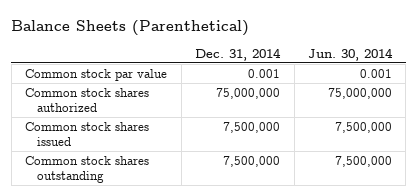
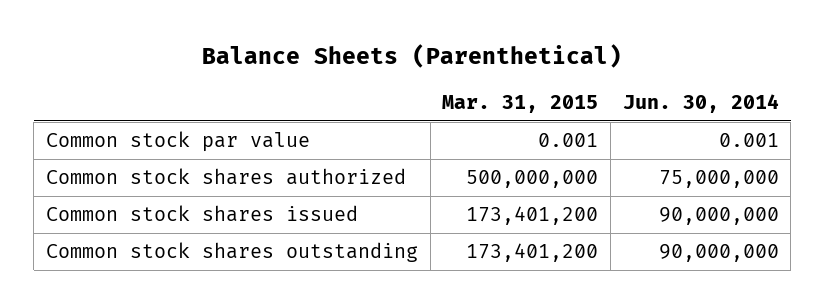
- | Dec. 31, 2014 | Jun. 30, 2014
+ | Mar. 31, 2015 | Jun. 30, 2014
- Common stock shares issued | 7,500,000 | 7,500,000
- Common stock shares outstanding | 7,500,000 | 7,500,000
+ Common stock shares issued | 173,401,200 | 90,000,000
+ Common stock shares outstanding | 173,401,200 | 90,000,000

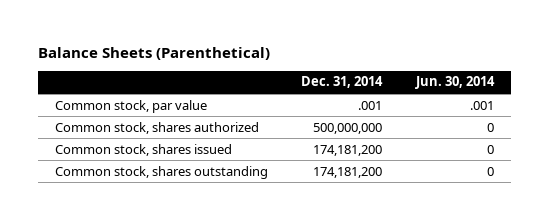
- | Mar. 31, 2015 | Jun. 30, 2014
+ | Dec. 31, 2014 | Jun. 30, 2014
- Common stock par value | 0.001 | 0.001
- Common stock shares authorized | 500,000,000 | 75,000,000
- Common stock shares issued | 173,401,200 | 90,000,000
- Common stock shares outstanding | 173,401,200 | 90,000,000
+ Common stock, par value | .001 | .001
+ Common stock, shares authorized | 500,000,000 | 0
+ Common stock, shares issued | 174,181,200 | 0
+ Common stock, shares outstanding | 174,181,200 | 0

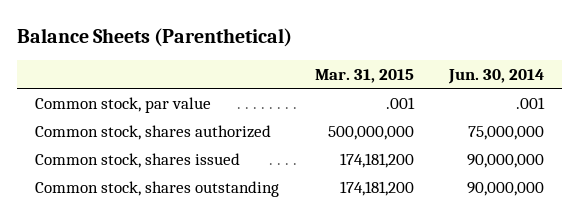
- | Dec. 31, 2014 | Jun. 30, 2014
+ | Mar. 31, 2015 | Jun. 30, 2014
- Common stock, shares authorized | 500,000,000 | 0
- Common stock, shares issued | 174,181,200 | 0
- Common stock, shares outstanding | 174,181,200 | 0
+ Common stock, shares authorized | 500,000,000 | 75,000,000
+ Common stock, shares issued | 174,181,200 | 90,000,000
+ Common stock, shares outstanding | 174,181,200 | 90,000,000

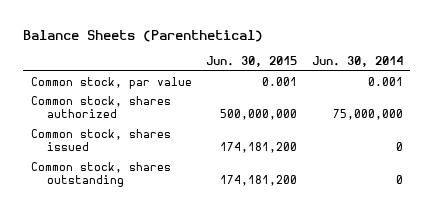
- | Mar. 31, 2015 | Jun. 30, 2014
+ | Jun. 30, 2015 | Jun. 30, 2014
- Common stock, par value | .001 | .001
+ Common stock, par value | 0.001 | 0.001
- Common stock, shares issued | 174,181,200 | 90,000,000
- Common stock, shares outstanding | 174,181,200 | 90,000,000
+ Common stock, shares issued | 174,181,200 | 0
+ Common stock, shares outstanding | 174,181,200 | 0

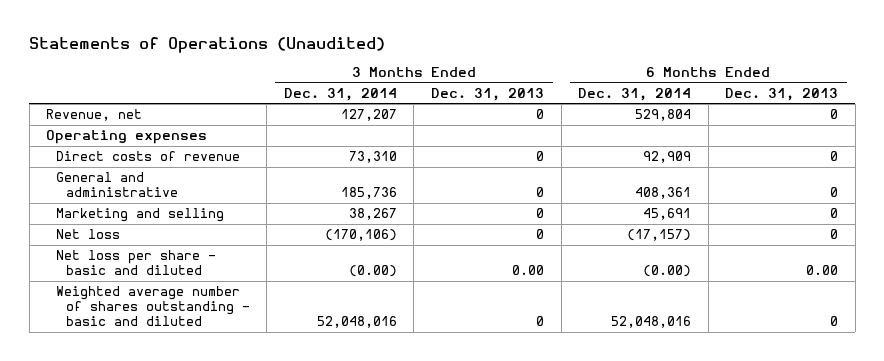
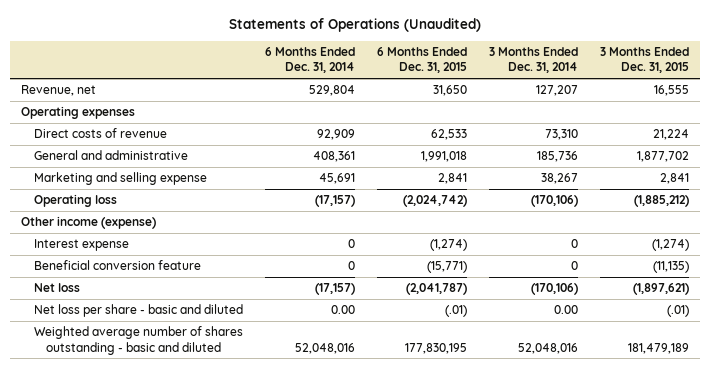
- | 3 Months Ended Dec. 31, 2014 | 3 Months Ended Dec. 31, 2013 | 6 Months Ended Dec. 31, 2014 | 6 Months Ended Dec. 31, 2013
+ | 6 Months Ended Dec. 31, 2014 | 6 Months Ended Dec. 31, 2015 | 3 Months Ended Dec. 31, 2014 | 3 Months Ended Dec. 31, 2015
- Marketing and selling | 38,267 | 0 | 45,691 | 0
+ Marketing and selling expense | 45,691 | 2,841 | 38,267 | 2,841
+ Operating loss | (17,157) | (2,024,742) | (170,106) | (1,885,212)
+ Other income (expense)
+ Interest expense | 0 | (1,274) | 0 | (1,274)
+ Beneficial conversion feature | 0 | (15,771) | 0 | (11,135)
- Net loss per share - basic and diluted | (0.00) | 0.00 | (0.00) | 0.00
+ Net loss per share - basic and diluted | 0.00 | (.01) | 0.00 | (.01)

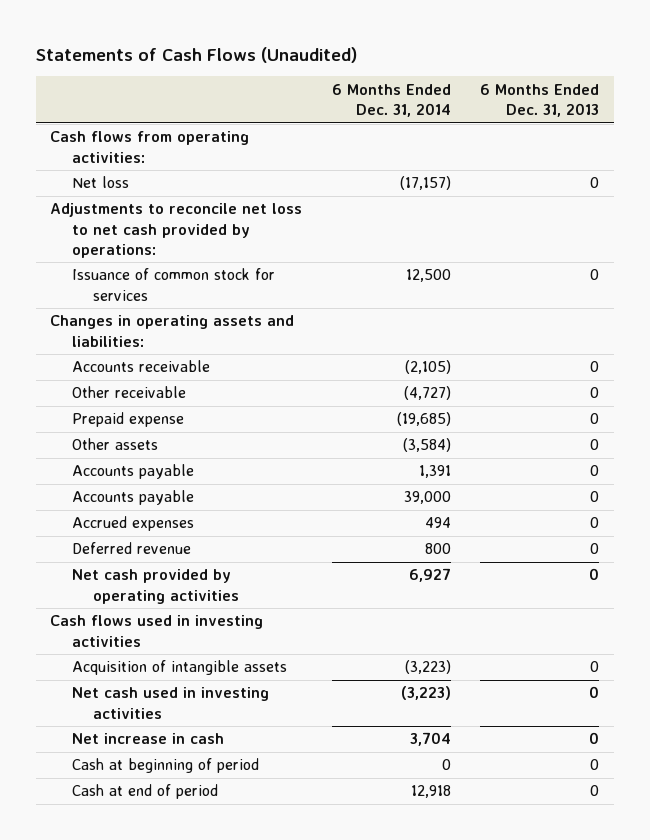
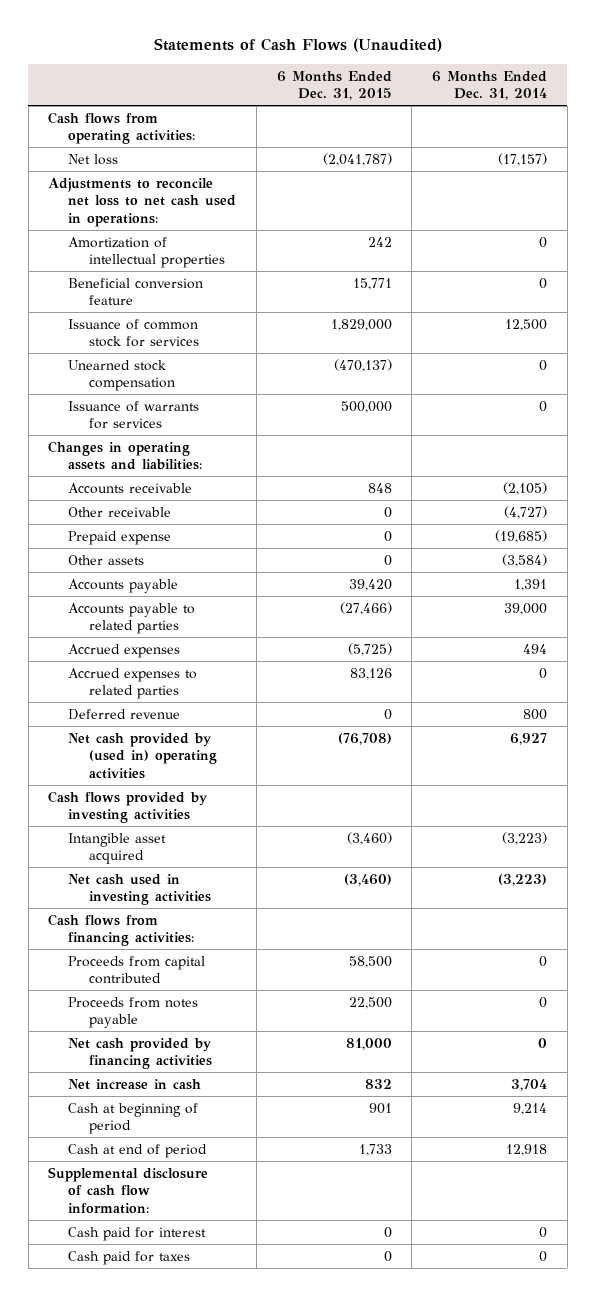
- | 6 Months Ended Dec. 31, 2014 | 6 Months Ended Dec. 31, 2013
+ | 6 Months Ended Dec. 31, 2015 | 6 Months Ended Dec. 31, 2014
- Adjustments to reconcile net loss to net cash provided by operations:
+ Adjustments to reconcile net loss to net cash used in operations:
+ Amortization of intellectual properties | 242 | 0
+ Beneficial conversion feature | 15,771 | 0
+ Unearned stock compensation | (470,137) | 0
+ Issuance of warrants for services | 500,000 | 0
- Accounts payable | 39,000 | 0
+ Accounts payable to related parties | (27,466) | 39,000
+ Accrued expenses to related parties | 83,126 | 0
- Net cash provided by operating activities | 6,927 | 0
- Cash flows used in investing activities
- Acquisition of intangible assets | (3,223) | 0
+ Net cash provided by (used in) operating activities | (76,708) | 6,927
+ Cash flows provided by investing activities
+ Intangible asset acquired | (3,460) | (3,223)
+ Cash flows from financing activities:
+ Proceeds from capital contributed | 58,500 | 0
+ Proceeds from notes payable | 22,500 | 0
+ Net cash provided by financing activities | 81,000 | 0
- Cash at beginning of period | 0 | 0
+ Cash at beginning of period | 901 | 9,214
+ Supplemental disclosure of cash flow information:
+ Cash paid for interest | 0 | 0
+ Cash paid for taxes | 0 | 0

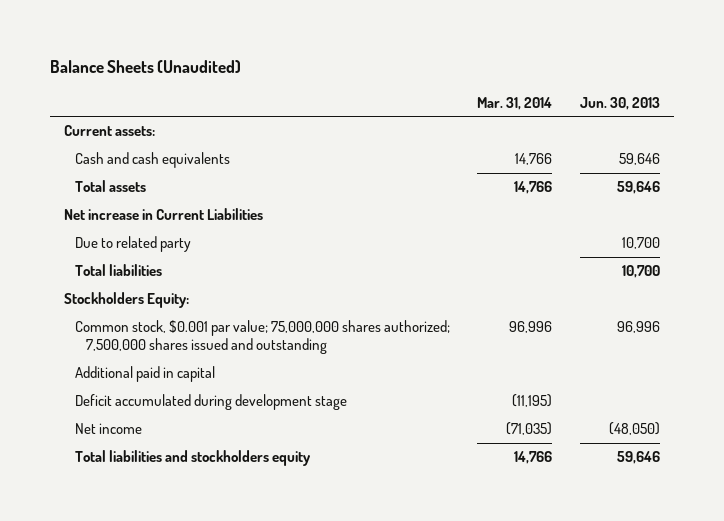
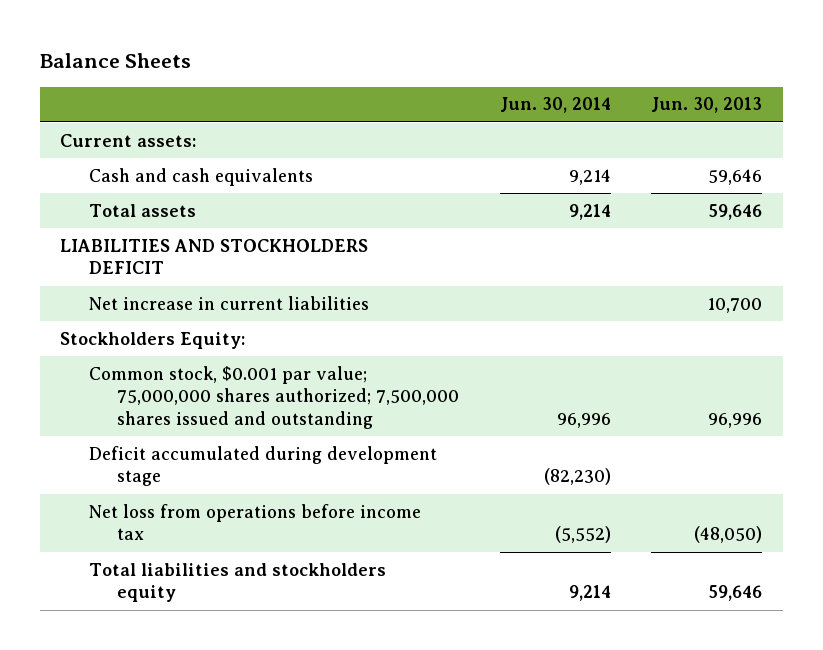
- Balance Sheets (Unaudited)
+ Balance Sheets
- | Mar. 31, 2014 | Jun. 30, 2013
+ | Jun. 30, 2014 | Jun. 30, 2013
- Net increase in Current Liabilities
- Due to related party | | 10,700
- Total liabilities | | 10,700
+ LIABILITIES AND STOCKHOLDERS DEFICIT
+ Net increase in current liabilities | | 10,700
- Additional paid in capital
- Net income | (71,035) | (48,050)
+ Net loss from operations before income tax | (5,552) | (48,050)

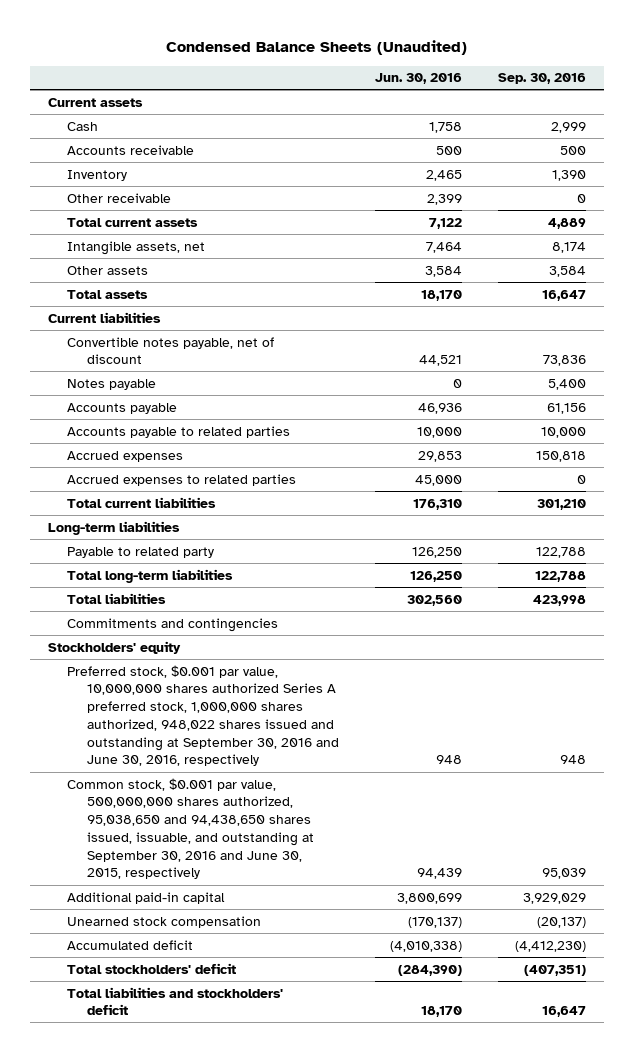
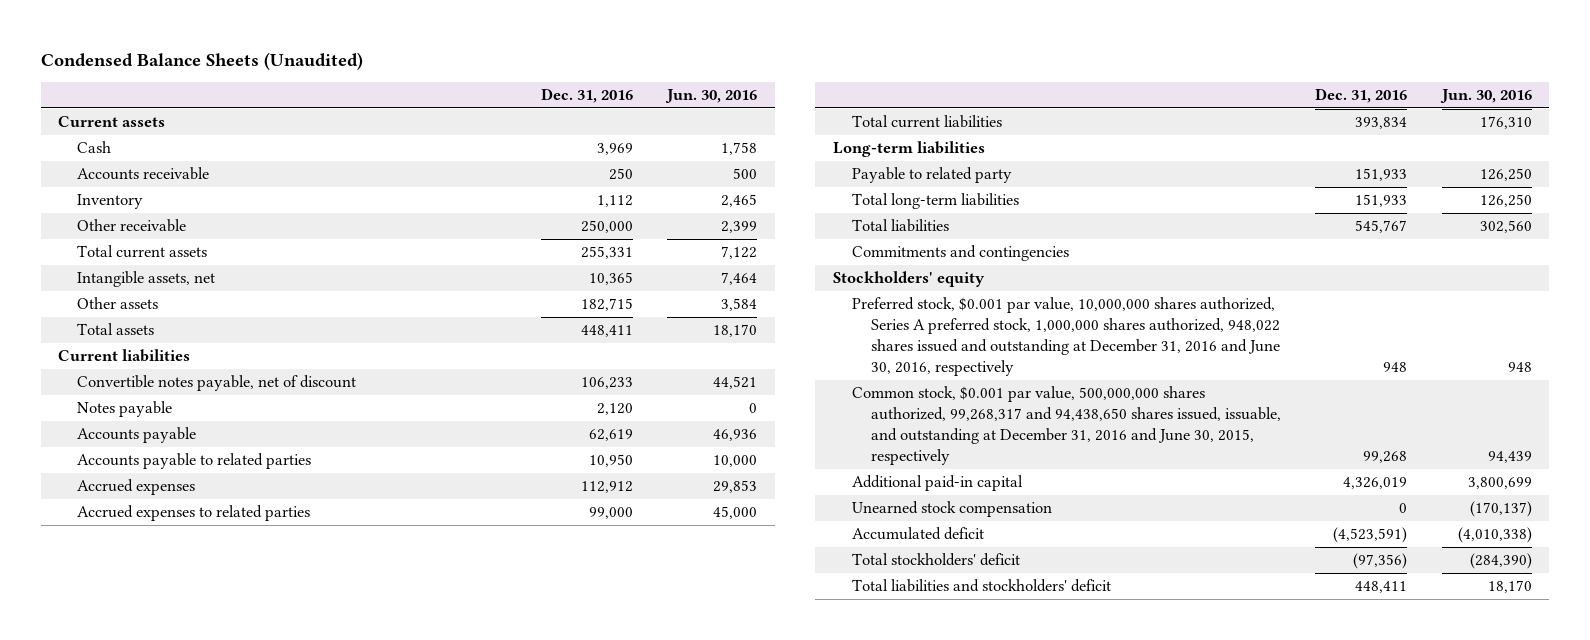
- | Jun. 30, 2016 | Sep. 30, 2016
+ | Dec. 31, 2016 | Jun. 30, 2016
- Preferred stock, $0.001 par value, 10,000,000 shares authorized Series A preferred stock, 1,000,000 shares authorized, 948,022 shares issued and outstanding at September 30, 2016 and June 30, 2016, respectively | 948 | 948
- Common stock, $0.001 par value, 500,000,000 shares authorized, 95,038,650 and 94,438,650 shares issued, issuable, and outstanding at September 30, 2016 and June 30, 2015, respectively | 94,439 | 95,039
+ Preferred stock, $0.001 par value, 10,000,000 shares authorized, Series A preferred stock, 1,000,000 shares authorized, 948,022 shares issued and outstanding at December 31, 2016 and June 30, 2016, respectively | 948 | 948
+ Common stock, $0.001 par value, 500,000,000 shares authorized, 99,268,317 and 94,438,650 shares issued, issuable, and outstanding at December 31, 2016 and June 30, 2015, respectively | 99,268 | 94,439

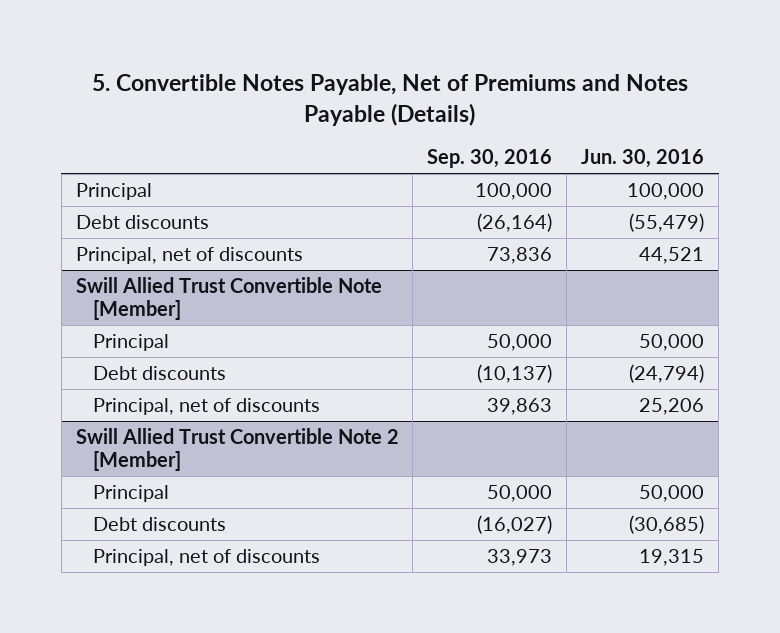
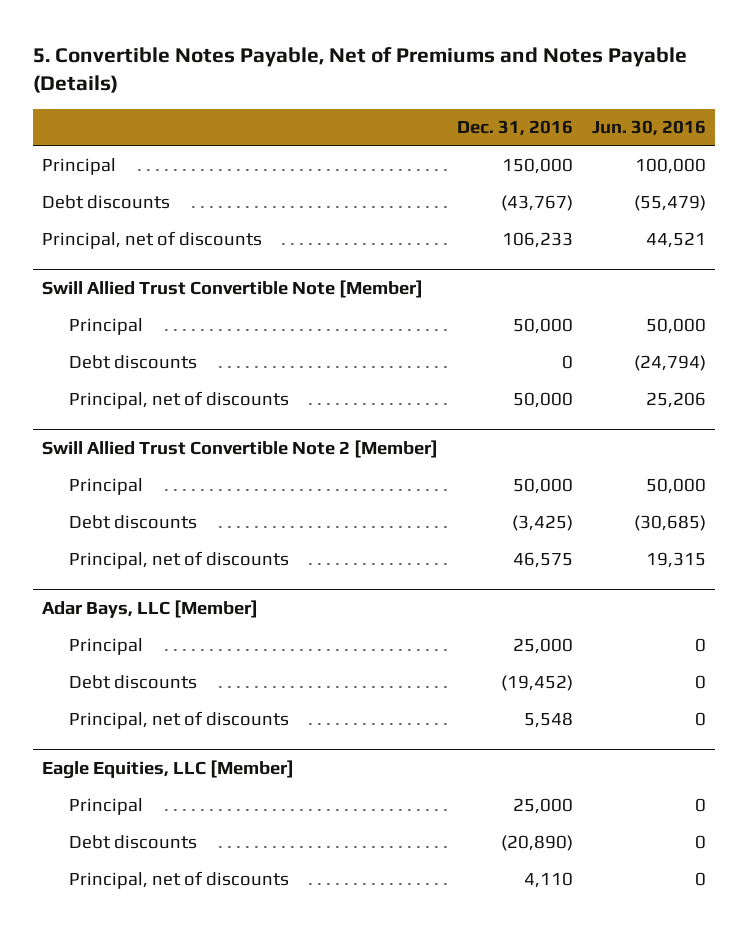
- | Sep. 30, 2016 | Jun. 30, 2016
+ | Dec. 31, 2016 | Jun. 30, 2016
+ Adar Bays, LLC [Member]
+ Principal | 25,000 | 0
+ Debt discounts | (19,452) | 0
+ Principal, net of discounts | 5,548 | 0
+ Eagle Equities, LLC [Member]
+ Principal | 25,000 | 0
+ Debt discounts | (20,890) | 0
+ Principal, net of discounts | 4,110 | 0

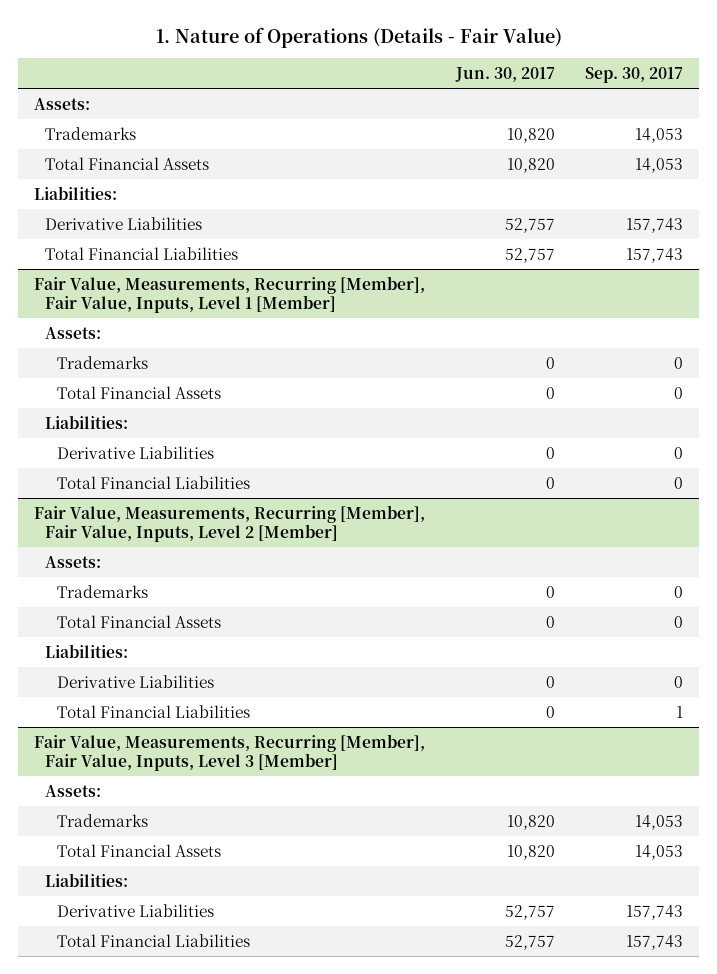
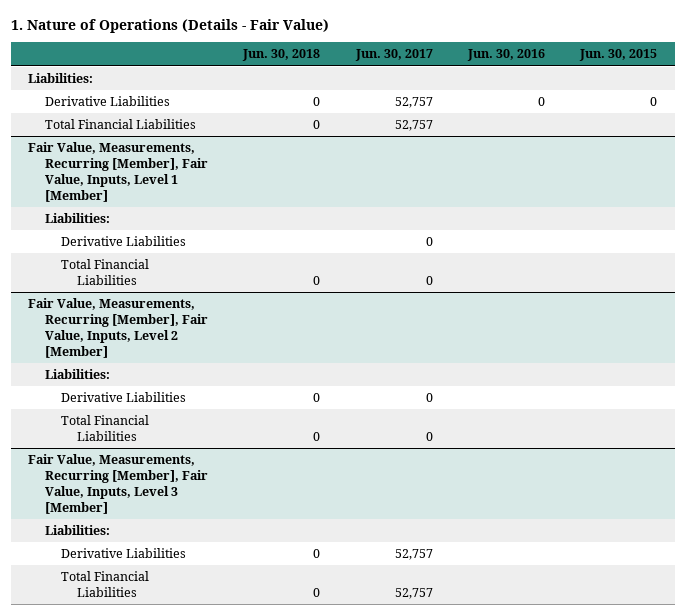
- | Jun. 30, 2017 | Sep. 30, 2017
+ | Jun. 30, 2018 | Jun. 30, 2017 | Jun. 30, 2016 | Jun. 30, 2015
- Assets:
- Trademarks | 10,820 | 14,053
- Total Financial Assets | 10,820 | 14,053
@ Fair Value, Measurements, Recurring [Member], Fair Value, Inputs, Level 1 [Member]
- Assets:
- Trademarks | 0 | 0
- Total Financial Assets | 0 | 0
@ Fair Value, Measurements, Recurring [Member], Fair Value, Inputs, Level 2 [Member]
- Assets:
- Trademarks | 0 | 0
- Total Financial Assets | 0 | 0
@ Fair Value, Measurements, Recurring [Member], Fair Value, Inputs, Level 3 [Member]
- Assets:
- Trademarks | 10,820 | 14,053
- Total Financial Assets | 10,820 | 14,053

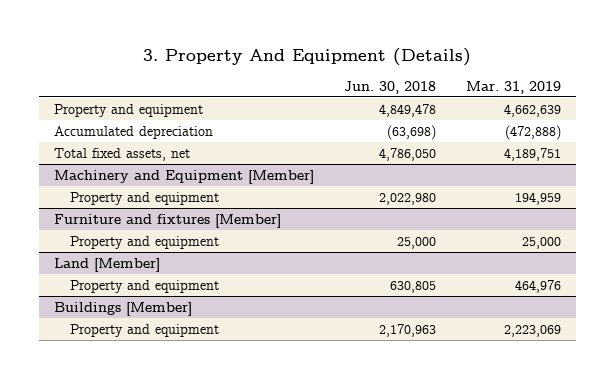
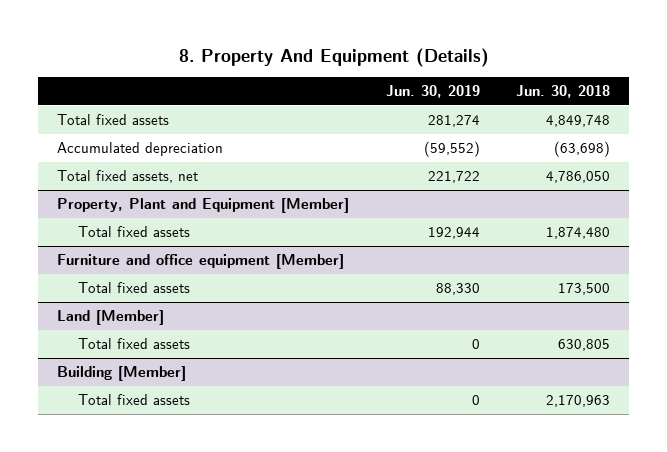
- 3. Property And Equipment (Details)
+ 8. Property And Equipment (Details)
- | Jun. 30, 2018 | Mar. 31, 2019
+ | Jun. 30, 2019 | Jun. 30, 2018
- Property and equipment | 4,849,478 | 4,662,639
+ Total fixed assets | 281,274 | 4,849,748
- Machinery and Equipment [Member]
- Property and equipment | 2,022,980 | 194,959
- Furniture and fixtures [Member]
- Property and equipment | 25,000 | 25,000
+ Property, Plant and Equipment [Member]
+ Total fixed assets | 192,944 | 1,874,480
+ Furniture and office equipment [Member]
+ Total fixed assets | 88,330 | 173,500
@ Land [Member]
- Property and equipment | 630,805 | 464,976
- Buildings [Member]
- Property and equipment | 2,170,963 | 2,223,069
@ Land [Member]
+ Total fixed assets | 0 | 630,805
+ Building [Member]
+ Total fixed assets | 0 | 2,170,963

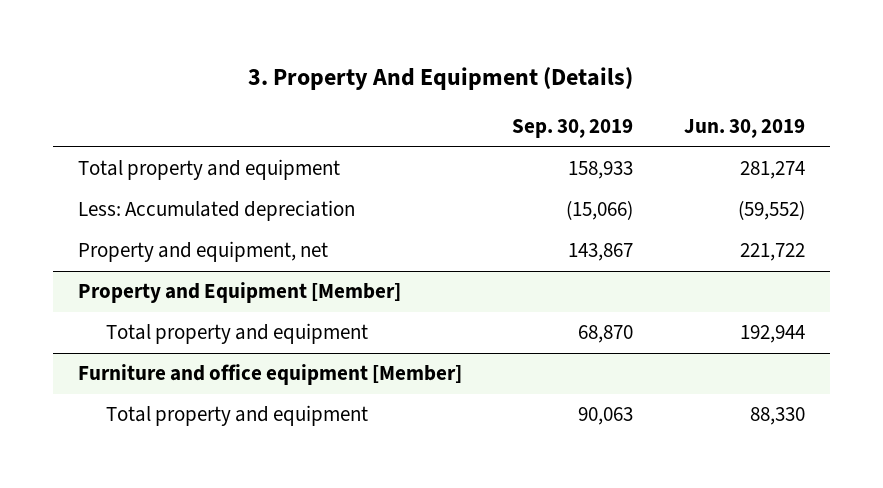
- 8. Property And Equipment (Details)
+ 3. Property And Equipment (Details)
- | Jun. 30, 2019 | Jun. 30, 2018
+ | Sep. 30, 2019 | Jun. 30, 2019
- Total fixed assets | 281,274 | 4,849,748
- Accumulated depreciation | (59,552) | (63,698)
- Total fixed assets, net | 221,722 | 4,786,050
- Property, Plant and Equipment [Member]
- Total fixed assets | 192,944 | 1,874,480
+ Total property and equipment | 158,933 | 281,274
+ Less: Accumulated depreciation | (15,066) | (59,552)
+ Property and equipment, net | 143,867 | 221,722
+ Property and Equipment [Member]
+ Total property and equipment | 68,870 | 192,944
@ Furniture and office equipment [Member]
- Total fixed assets | 88,330 | 173,500
- Land [Member]
- Total fixed assets | 0 | 630,805
- Building [Member]
- Total fixed assets | 0 | 2,170,963
@ Furniture and office equipment [Member]
+ Total property and equipment | 90,063 | 88,330

